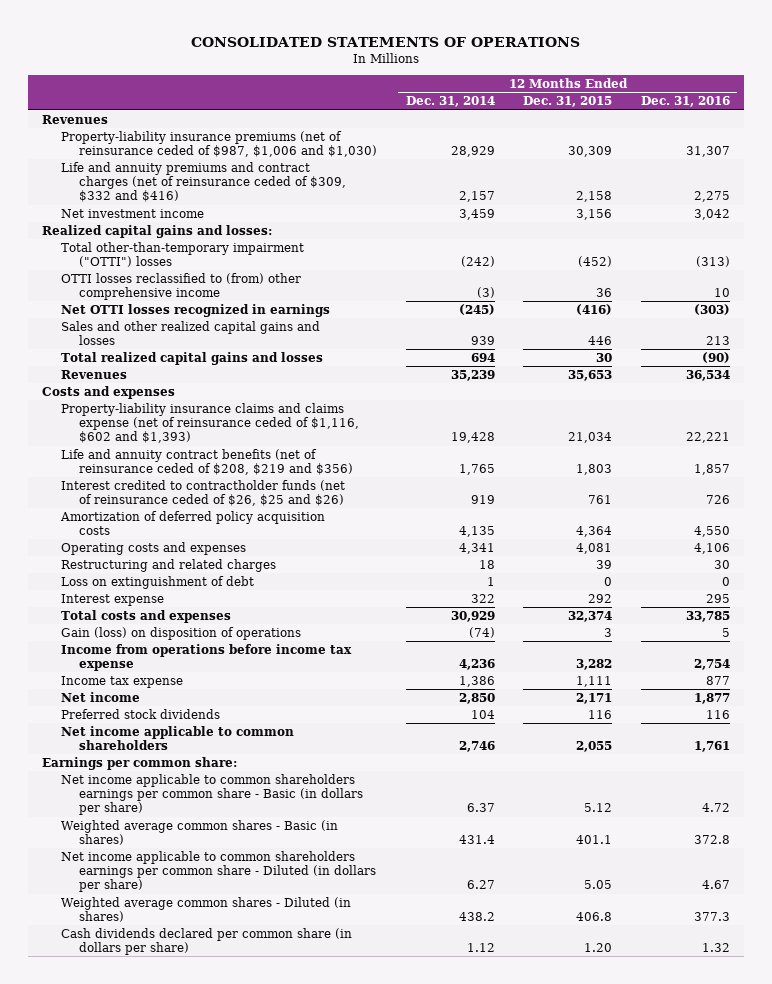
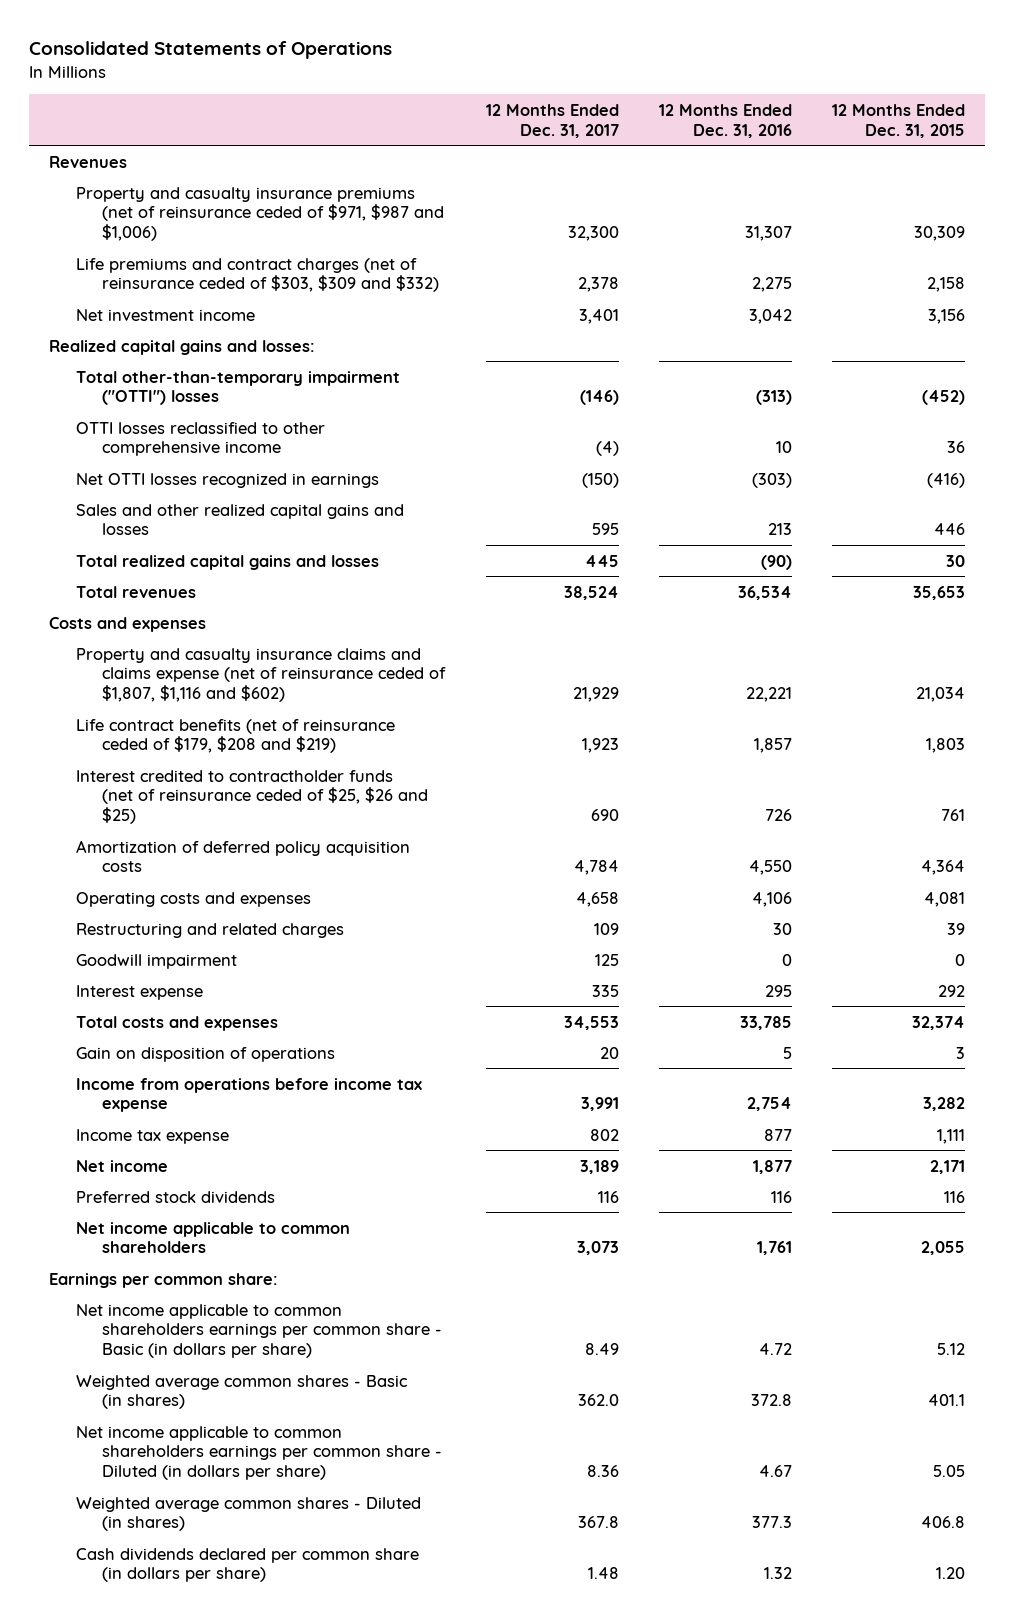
- CONSOLIDATED STATEMENTS OF OPERATIONS
+ Consolidated Statements of Operations
- | 12 Months Ended Dec. 31, 2014 | 12 Months Ended Dec. 31, 2015 | 12 Months Ended Dec. 31, 2016
+ | 12 Months Ended Dec. 31, 2017 | 12 Months Ended Dec. 31, 2016 | 12 Months Ended Dec. 31, 2015
- Property-liability insurance premiums (net of reinsurance ceded of $987, $1,006 and $1,030) | 28,929 | 30,309 | 31,307
- Life and annuity premiums and contract charges (net of reinsurance ceded of $309, $332 and $416) | 2,157 | 2,158 | 2,275
+ Property and casualty insurance premiums (net of reinsurance ceded of $971, $987 and $1,006) | 32,300 | 31,307 | 30,309
+ Life premiums and contract charges (net of reinsurance ceded of $303, $309 and $332) | 2,378 | 2,275 | 2,158
- OTTI losses reclassified to (from) other comprehensive income | (3) | 36 | 10
+ OTTI losses reclassified to other comprehensive income | (4) | 10 | 36
- Revenues | 35,239 | 35,653 | 36,534
+ Total revenues | 38,524 | 36,534 | 35,653
- Property-liability insurance claims and claims expense (net of reinsurance ceded of $1,116, $602 and $1,393) | 19,428 | 21,034 | 22,221
- Life and annuity contract benefits (net of reinsurance ceded of $208, $219 and $356) | 1,765 | 1,803 | 1,857
- Interest credited to contractholder funds (net of reinsurance ceded of $26, $25 and $26) | 919 | 761 | 726
+ Property and casualty insurance claims and claims expense (net of reinsurance ceded of $1,807, $1,116 and $602) | 21,929 | 22,221 | 21,034
+ Life contract benefits (net of reinsurance ceded of $179, $208 and $219) | 1,923 | 1,857 | 1,803
+ Interest credited to contractholder funds (net of reinsurance ceded of $25, $26 and $25) | 690 | 726 | 761
- Loss on extinguishment of debt | 1 | 0 | 0
+ Goodwill impairment | 125 | 0 | 0
- Gain (loss) on disposition of operations | (74) | 3 | 5
+ Gain on disposition of operations | 20 | 5 | 3

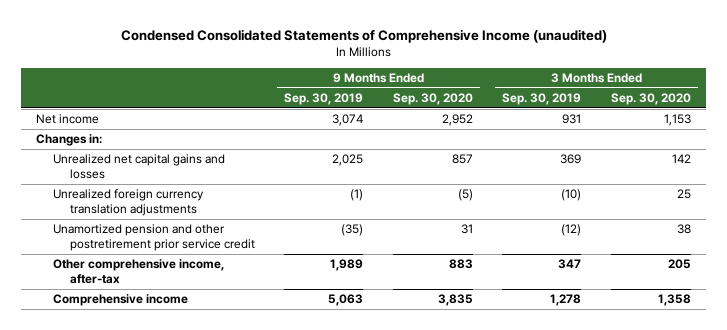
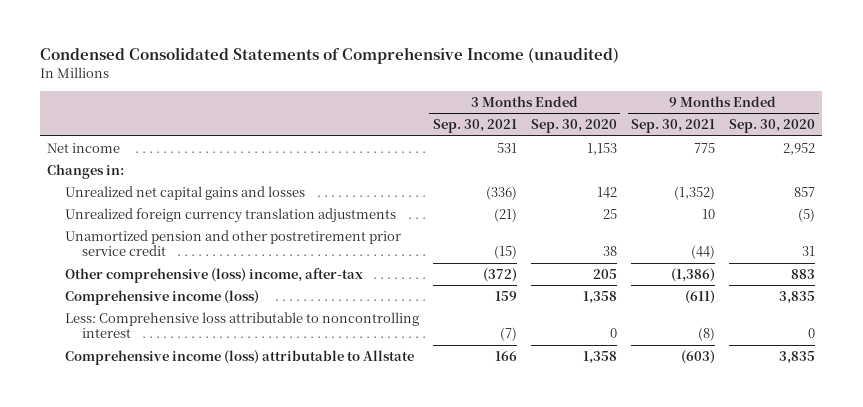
- | 9 Months Ended Sep. 30, 2019 | 9 Months Ended Sep. 30, 2020 | 3 Months Ended Sep. 30, 2019 | 3 Months Ended Sep. 30, 2020
+ | 3 Months Ended Sep. 30, 2021 | 3 Months Ended Sep. 30, 2020 | 9 Months Ended Sep. 30, 2021 | 9 Months Ended Sep. 30, 2020
- Other comprehensive income, after-tax | 1,989 | 883 | 347 | 205
- Comprehensive income | 5,063 | 3,835 | 1,278 | 1,358
+ Other comprehensive (loss) income, after-tax | (372) | 205 | (1,386) | 883
+ Comprehensive income (loss) | 159 | 1,358 | (611) | 3,835
+ Less: Comprehensive loss attributable to noncontrolling interest | (7) | 0 | (8) | 0
+ Comprehensive income (loss) attributable to Allstate | 166 | 1,358 | (603) | 3,835

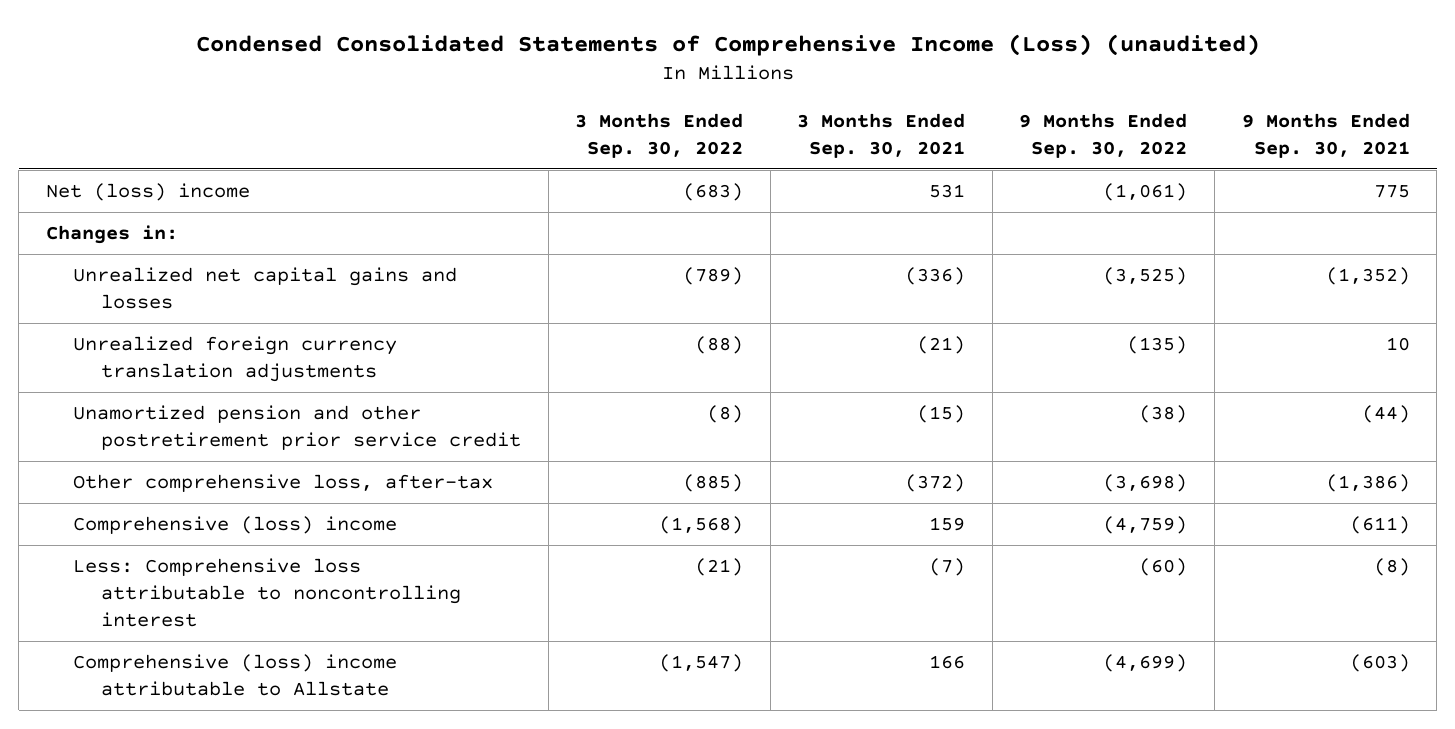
- Condensed Consolidated Statements of Comprehensive Income (unaudited)
+ Condensed Consolidated Statements of Comprehensive Income (Loss) (unaudited)
- | 3 Months Ended Sep. 30, 2021 | 3 Months Ended Sep. 30, 2020 | 9 Months Ended Sep. 30, 2021 | 9 Months Ended Sep. 30, 2020
+ | 3 Months Ended Sep. 30, 2022 | 3 Months Ended Sep. 30, 2021 | 9 Months Ended Sep. 30, 2022 | 9 Months Ended Sep. 30, 2021
- Net income | 531 | 1,153 | 775 | 2,952
+ Net (loss) income | (683) | 531 | (1,061) | 775
- Other comprehensive (loss) income, after-tax | (372) | 205 | (1,386) | 883
- Comprehensive income (loss) | 159 | 1,358 | (611) | 3,835
+ Other comprehensive loss, after-tax | (885) | (372) | (3,698) | (1,386)
+ Comprehensive (loss) income | (1,568) | 159 | (4,759) | (611)
- Comprehensive income (loss) attributable to Allstate | 166 | 1,358 | (603) | 3,835
+ Comprehensive (loss) income attributable to Allstate | (1,547) | 166 | (4,699) | (603)

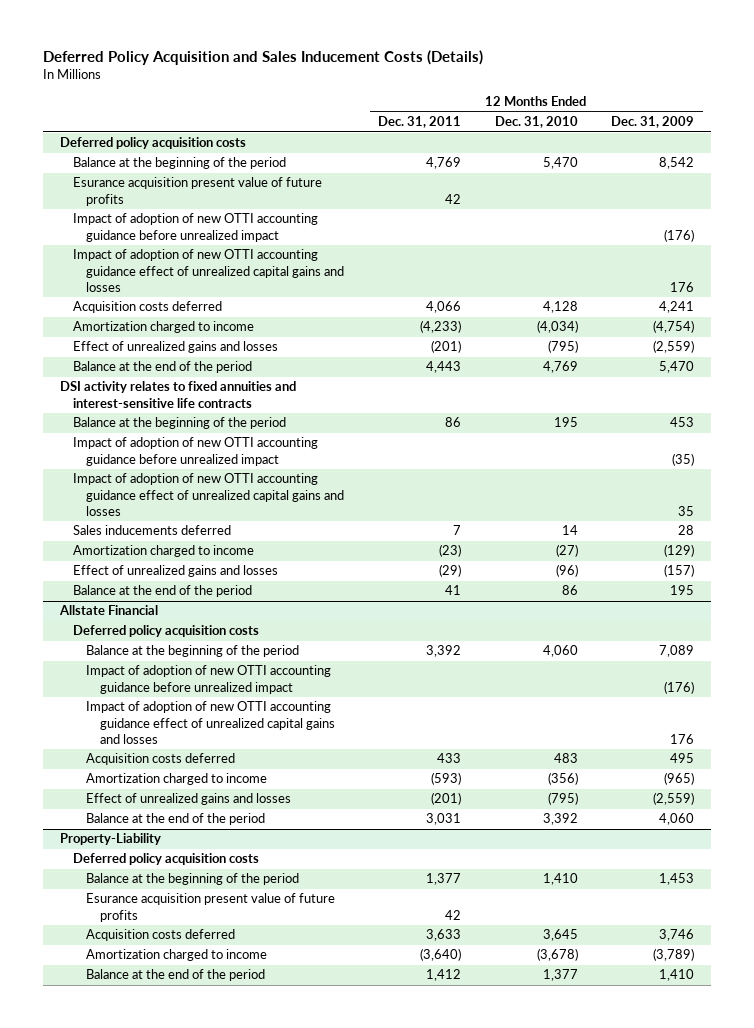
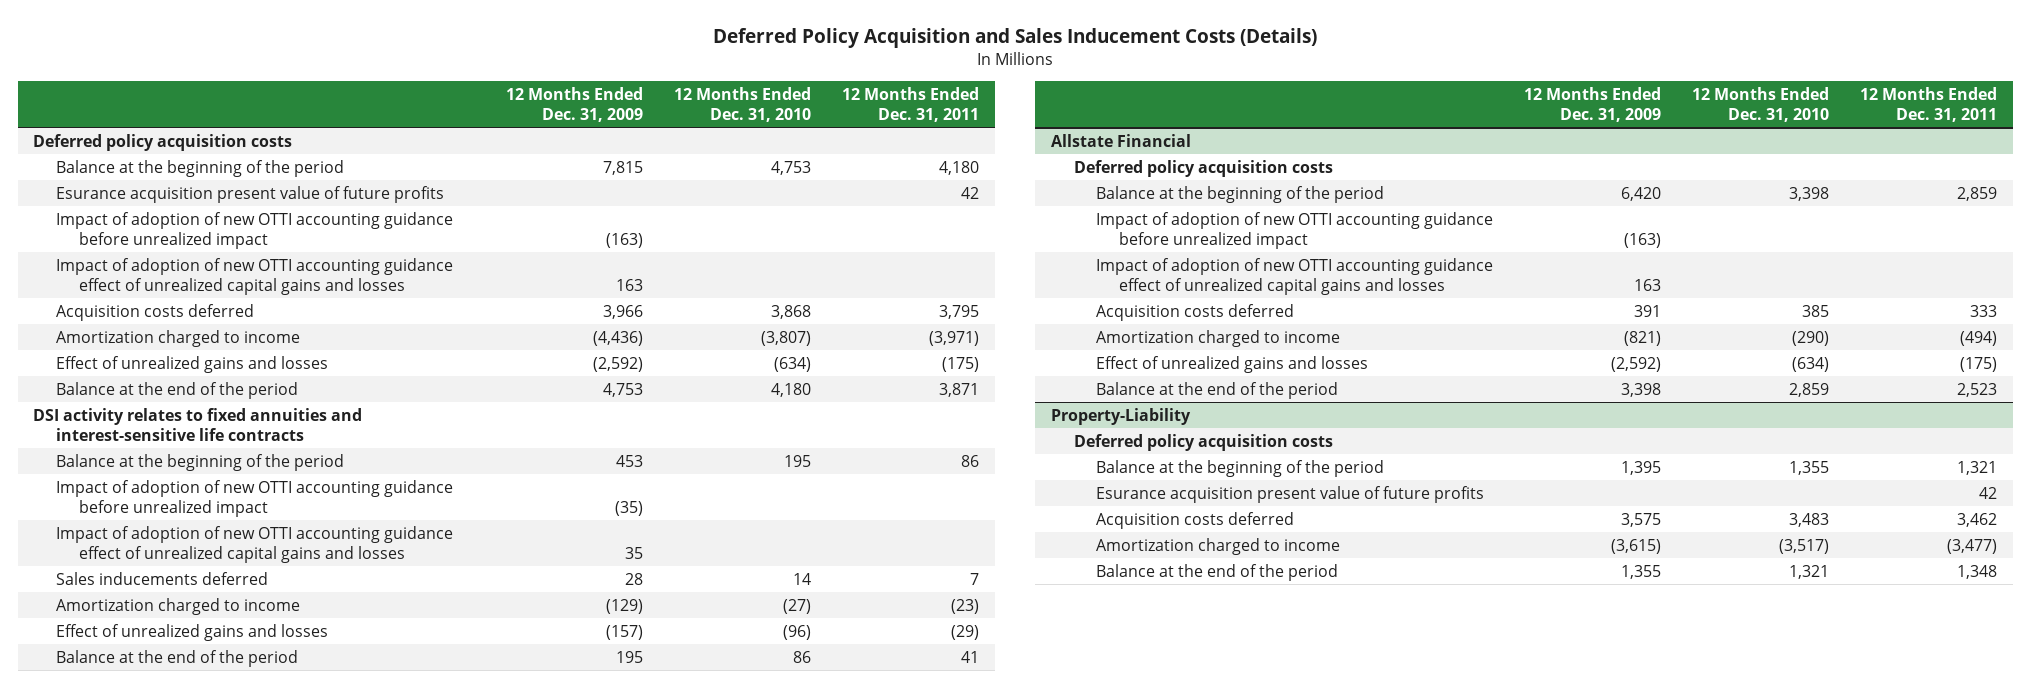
- | 12 Months Ended Dec. 31, 2011 | 12 Months Ended Dec. 31, 2010 | 12 Months Ended Dec. 31, 2009
+ | 12 Months Ended Dec. 31, 2009 | 12 Months Ended Dec. 31, 2010 | 12 Months Ended Dec. 31, 2011
- Balance at the beginning of the period | 4,769 | 5,470 | 8,542
+ Balance at the beginning of the period | 7,815 | 4,753 | 4,180
- Impact of adoption of new OTTI accounting guidance before unrealized impact | | | (176)
- Impact of adoption of new OTTI accounting guidance effect of unrealized capital gains and losses | | | 176
- Acquisition costs deferred | 4,066 | 4,128 | 4,241
- Amortization charged to income | (4,233) | (4,034) | (4,754)
- Effect of unrealized gains and losses | (201) | (795) | (2,559)
- Balance at the end of the period | 4,443 | 4,769 | 5,470
+ Impact of adoption of new OTTI accounting guidance before unrealized impact | (163) | |
+ Impact of adoption of new OTTI accounting guidance effect of unrealized capital gains and losses | 163 | |
+ Acquisition costs deferred | 3,966 | 3,868 | 3,795
+ Amortization charged to income | (4,436) | (3,807) | (3,971)
+ Effect of unrealized gains and losses | (2,592) | (634) | (175)
+ Balance at the end of the period | 4,753 | 4,180 | 3,871
@ Allstate Financial
- Balance at the beginning of the period | 3,392 | 4,060 | 7,089
- Impact of adoption of new OTTI accounting guidance before unrealized impact | | | (176)
- Impact of adoption of new OTTI accounting guidance effect of unrealized capital gains and losses | | | 176
- Acquisition costs deferred | 433 | 483 | 495
- Amortization charged to income | (593) | (356) | (965)
- Effect of unrealized gains and losses | (201) | (795) | (2,559)
- Balance at the end of the period | 3,031 | 3,392 | 4,060
+ Balance at the beginning of the period | 6,420 | 3,398 | 2,859
+ Impact of adoption of new OTTI accounting guidance before unrealized impact | (163) | |
+ Impact of adoption of new OTTI accounting guidance effect of unrealized capital gains and losses | 163 | |
+ Acquisition costs deferred | 391 | 385 | 333
+ Amortization charged to income | (821) | (290) | (494)
+ Effect of unrealized gains and losses | (2,592) | (634) | (175)
+ Balance at the end of the period | 3,398 | 2,859 | 2,523
@ Property-Liability
- Balance at the beginning of the period | 1,377 | 1,410 | 1,453
+ Balance at the beginning of the period | 1,395 | 1,355 | 1,321
- Acquisition costs deferred | 3,633 | 3,645 | 3,746
- Amortization charged to income | (3,640) | (3,678) | (3,789)
- Balance at the end of the period | 1,412 | 1,377 | 1,410
+ Acquisition costs deferred | 3,575 | 3,483 | 3,462
+ Amortization charged to income | (3,615) | (3,517) | (3,477)
+ Balance at the end of the period | 1,355 | 1,321 | 1,348

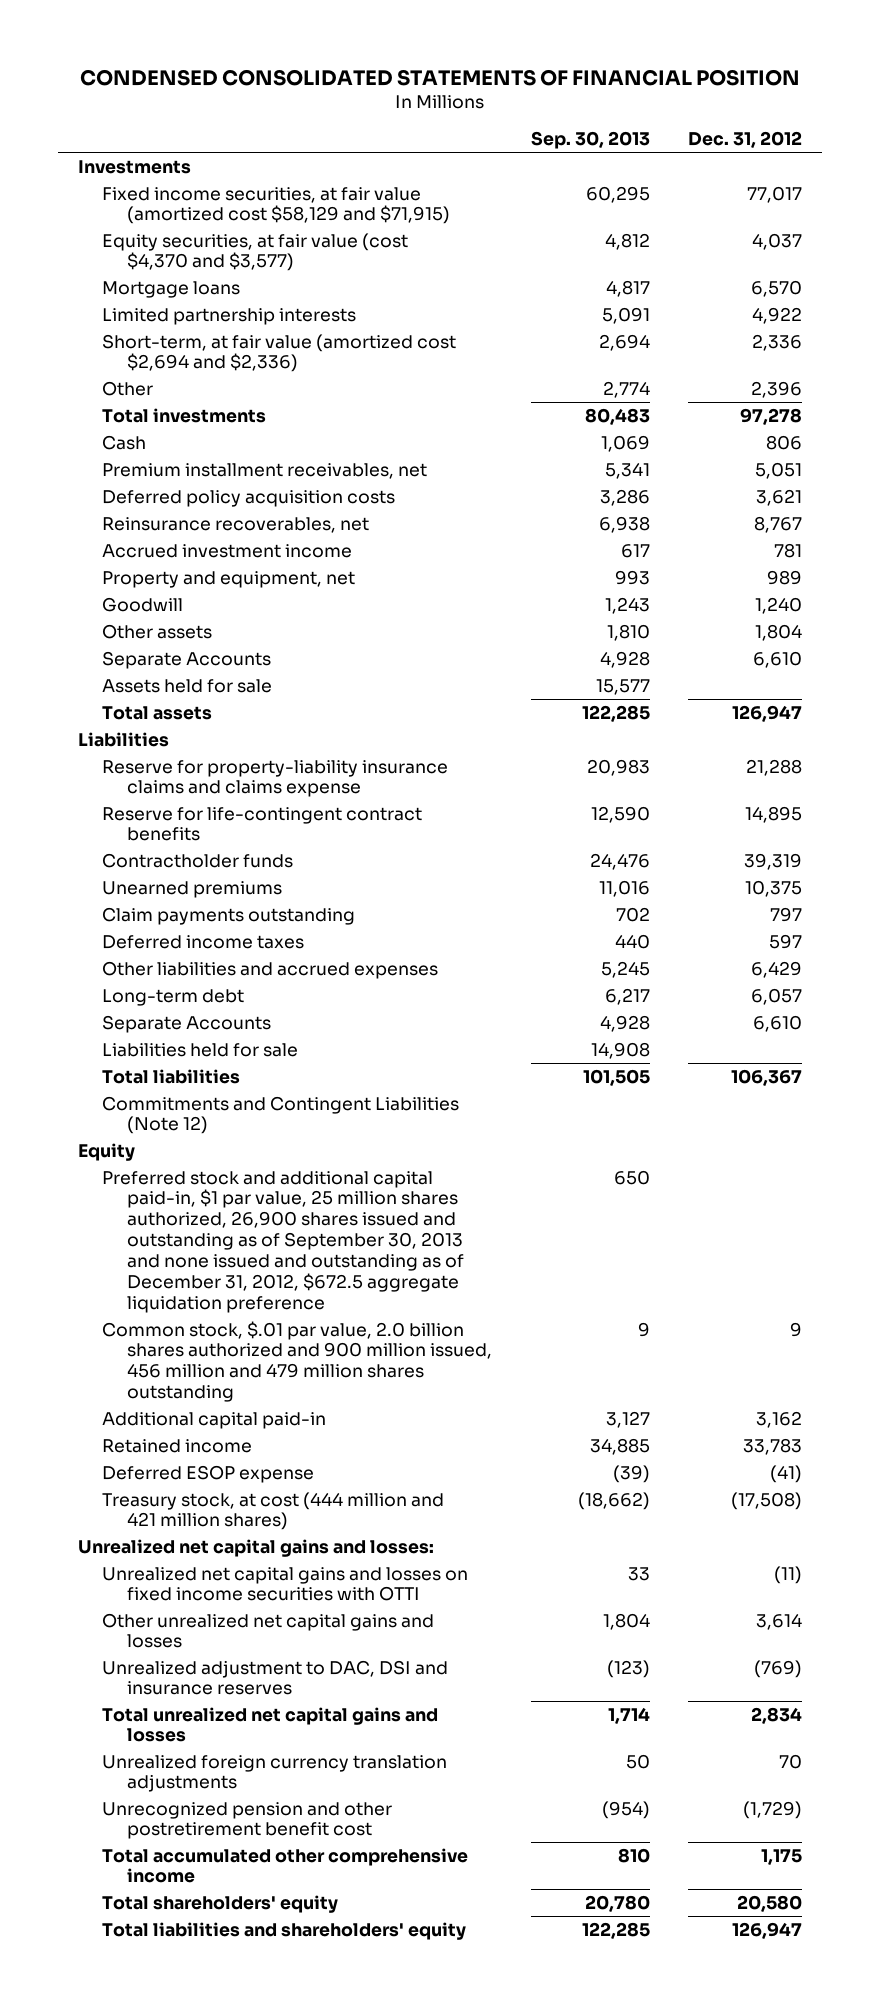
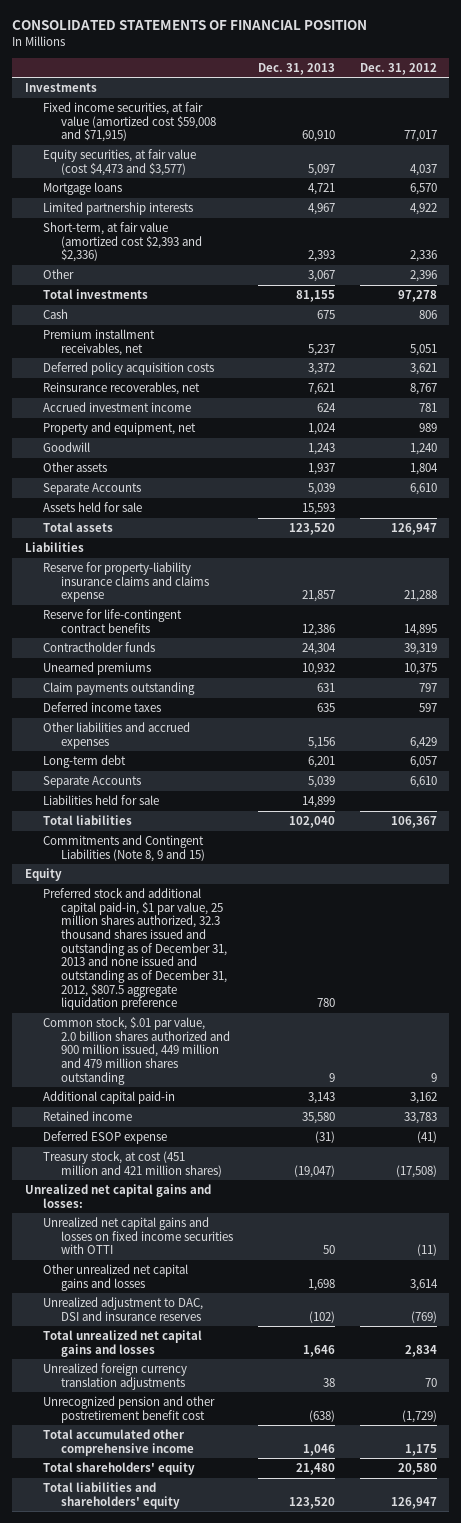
- CONDENSED CONSOLIDATED STATEMENTS OF FINANCIAL POSITION
+ CONSOLIDATED STATEMENTS OF FINANCIAL POSITION
- | Sep. 30, 2013 | Dec. 31, 2012
+ | Dec. 31, 2013 | Dec. 31, 2012
- Fixed income securities, at fair value (amortized cost $58,129 and $71,915) | 60,295 | 77,017
- Equity securities, at fair value (cost $4,370 and $3,577) | 4,812 | 4,037
+ Fixed income securities, at fair value (amortized cost $59,008 and $71,915) | 60,910 | 77,017
+ Equity securities, at fair value (cost $4,473 and $3,577) | 5,097 | 4,037
- Short-term, at fair value (amortized cost $2,694 and $2,336) | 2,694 | 2,336
+ Short-term, at fair value (amortized cost $2,393 and $2,336) | 2,393 | 2,336
- Commitments and Contingent Liabilities (Note 12)
+ Commitments and Contingent Liabilities (Note 8, 9 and 15)
- Preferred stock and additional capital paid-in, $1 par value, 25 million shares authorized, 26,900 shares issued and outstanding as of September 30, 2013 and none issued and outstanding as of December 31, 2012, $672.5 aggregate liquidation preference | 650 |
- Common stock, $.01 par value, 2.0 billion shares authorized and 900 million issued, 456 million and 479 million shares outstanding | 9 | 9
+ Preferred stock and additional capital paid-in, $1 par value, 25 million shares authorized, 32.3 thousand shares issued and outstanding as of December 31, 2013 and none issued and outstanding as of December 31, 2012, $807.5 aggregate liquidation preference | 780 |
+ Common stock, $.01 par value, 2.0 billion shares authorized and 900 million issued, 449 million and 479 million shares outstanding | 9 | 9
- Treasury stock, at cost (444 million and 421 million shares) | (18,662) | (17,508)
+ Treasury stock, at cost (451 million and 421 million shares) | (19,047) | (17,508)

